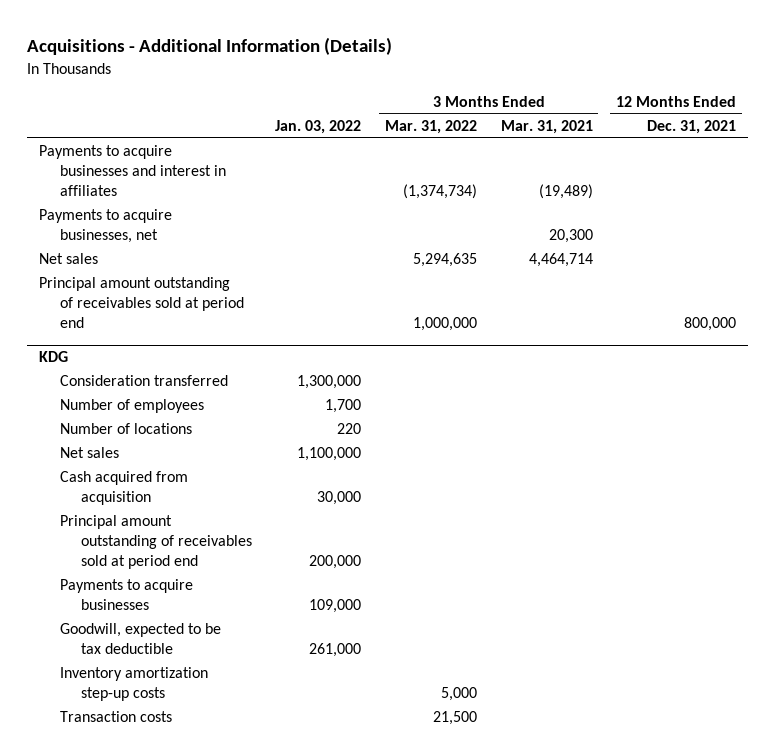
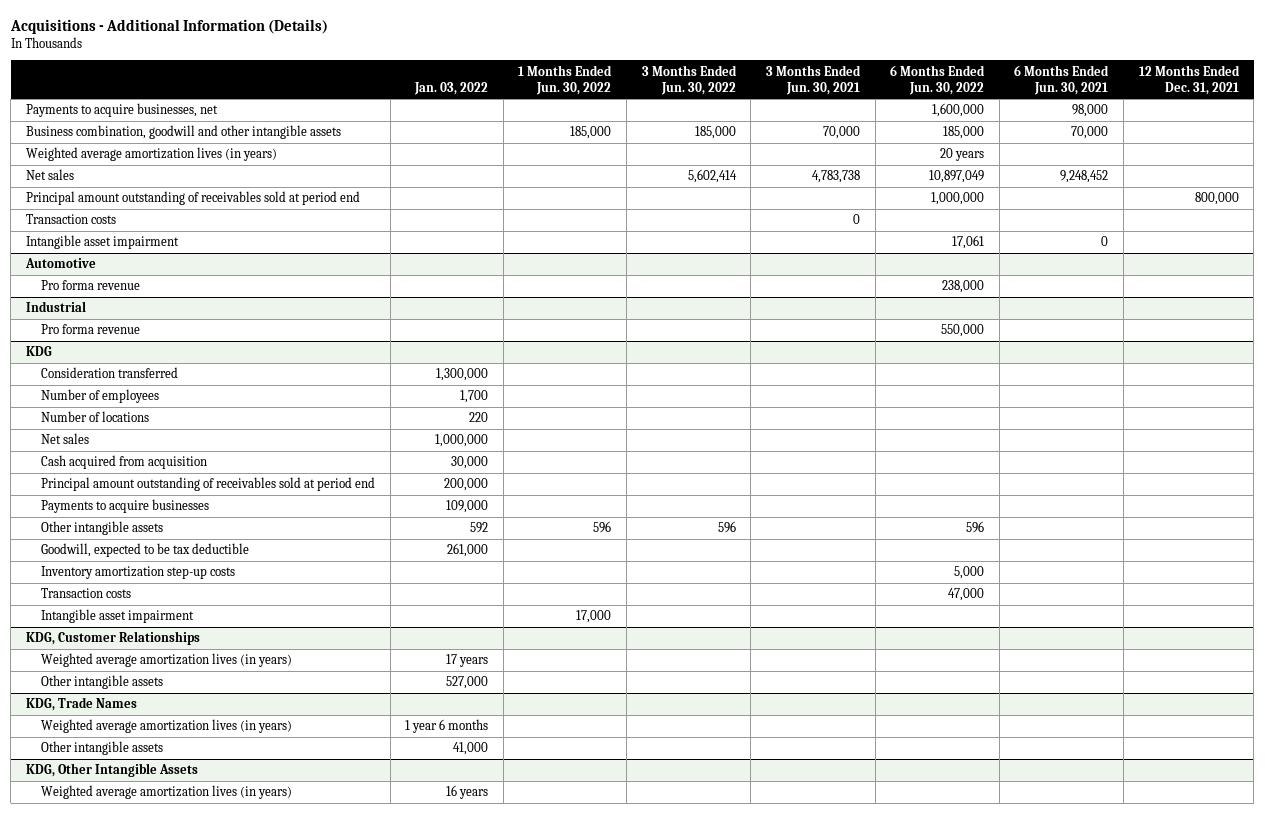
- | Jan. 03, 2022 | 3 Months Ended Mar. 31, 2022 | 3 Months Ended Mar. 31, 2021 | 12 Months Ended Dec. 31, 2021
+ | Jan. 03, 2022 | 1 Months Ended Jun. 30, 2022 | 3 Months Ended Jun. 30, 2022 | 3 Months Ended Jun. 30, 2021 | 6 Months Ended Jun. 30, 2022 | 6 Months Ended Jun. 30, 2021 | 12 Months Ended Dec. 31, 2021
- Payments to acquire businesses and interest in affiliates | | (1,374,734) | (19,489) |
+ Business combination, goodwill and other intangible assets | | 185,000 | 185,000 | 70,000 | 185,000 | 70,000 |
+ Weighted average amortization lives (in years) | | | | | 20 years | |
+ Transaction costs | | | | 0 | | |
+ Intangible asset impairment | | | | | 17,061 | 0 |
+ Automotive
+ Pro forma revenue | | | | | 238,000 | |
+ Industrial
+ Pro forma revenue | | | | | 550,000 | |
@ KDG
- Net sales | 1,100,000 | | |
+ Net sales | 1,000,000 | | | | | |
+ Other intangible assets | 592 | 596 | 596 | | 596 | |
+ Intangible asset impairment | | 17,000 | | | | |
+ KDG, Customer Relationships
+ Weighted average amortization lives (in years) | 17 years | | | | | |
+ Other intangible assets | 527,000 | | | | | |
+ KDG, Trade Names
+ Weighted average amortization lives (in years) | 1 year 6 months | | | | | |
+ Other intangible assets | 41,000 | | | | | |
+ KDG, Other Intangible Assets
+ Weighted average amortization lives (in years) | 16 years | | | | | |

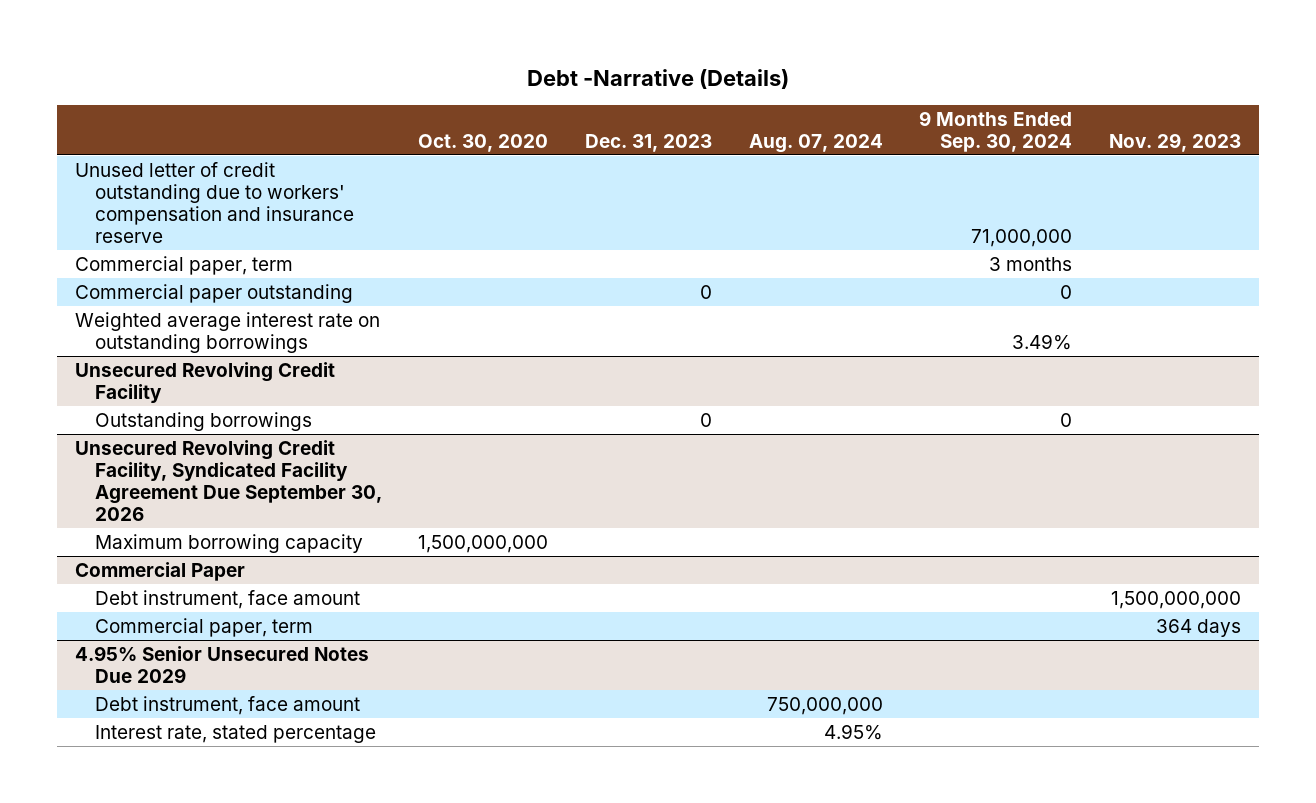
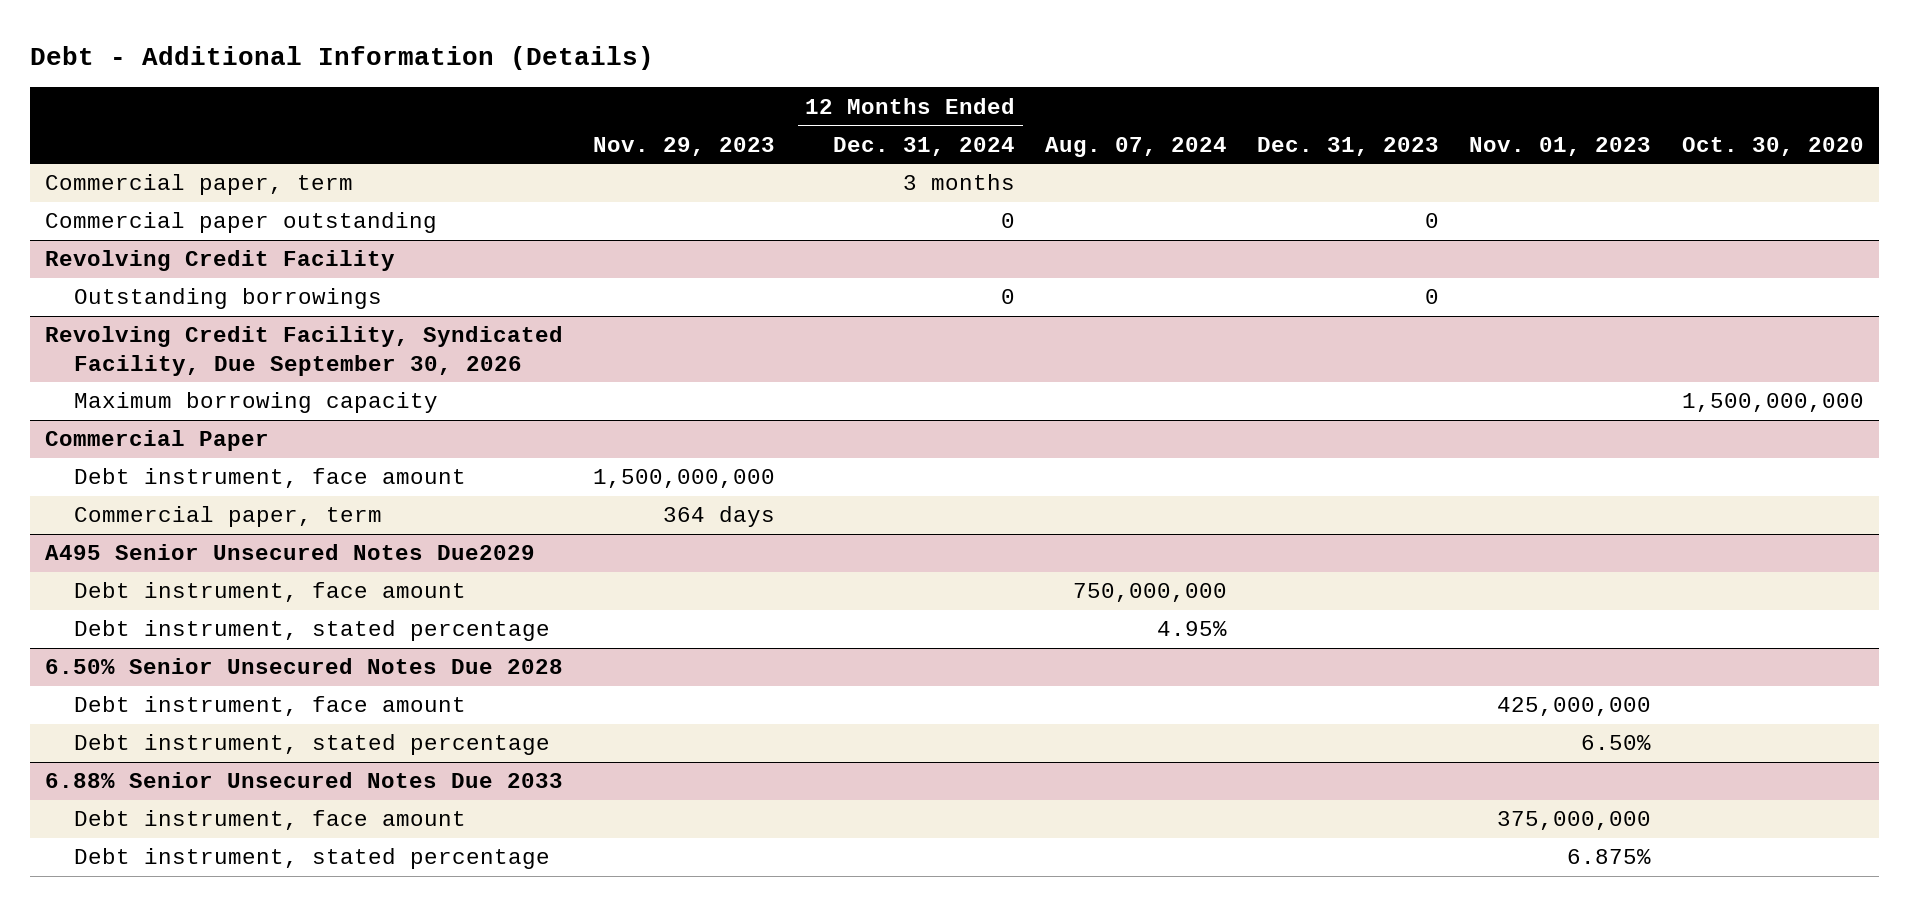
- Debt -Narrative (Details)
+ Debt - Additional Information (Details)
- | Oct. 30, 2020 | Dec. 31, 2023 | Aug. 07, 2024 | 9 Months Ended Sep. 30, 2024 | Nov. 29, 2023
+ | Nov. 29, 2023 | 12 Months Ended Dec. 31, 2024 | Aug. 07, 2024 | Dec. 31, 2023 | Nov. 01, 2023 | Oct. 30, 2020
- Unused letter of credit outstanding due to workers' compensation and insurance reserve | | | | 71,000,000 |
- Weighted average interest rate on outstanding borrowings | | | | 3.49% |
- Unsecured Revolving Credit Facility
+ Revolving Credit Facility
- Unsecured Revolving Credit Facility, Syndicated Facility Agreement Due September 30, 2026
+ Revolving Credit Facility, Syndicated Facility, Due September 30, 2026
- 4.95% Senior Unsecured Notes Due 2029
+ A495 Senior Unsecured Notes Due2029
- Interest rate, stated percentage | | | 4.95% | |
+ Debt instrument, stated percentage | | | 4.95% | | |
+ 6.50% Senior Unsecured Notes Due 2028
+ Debt instrument, face amount | | | | | 425,000,000 |
+ Debt instrument, stated percentage | | | | | 6.50% |
+ 6.88% Senior Unsecured Notes Due 2033
+ Debt instrument, face amount | | | | | 375,000,000 |
+ Debt instrument, stated percentage | | | | | 6.875% |

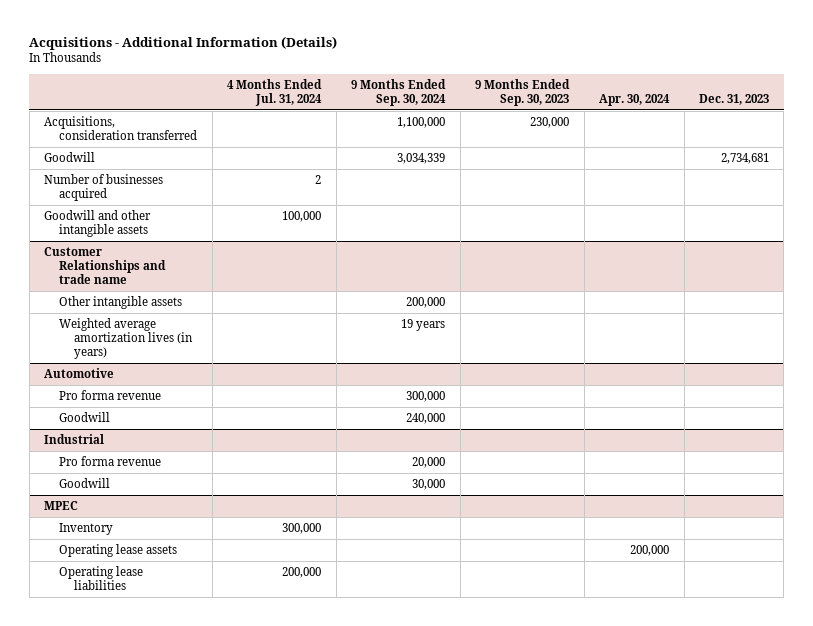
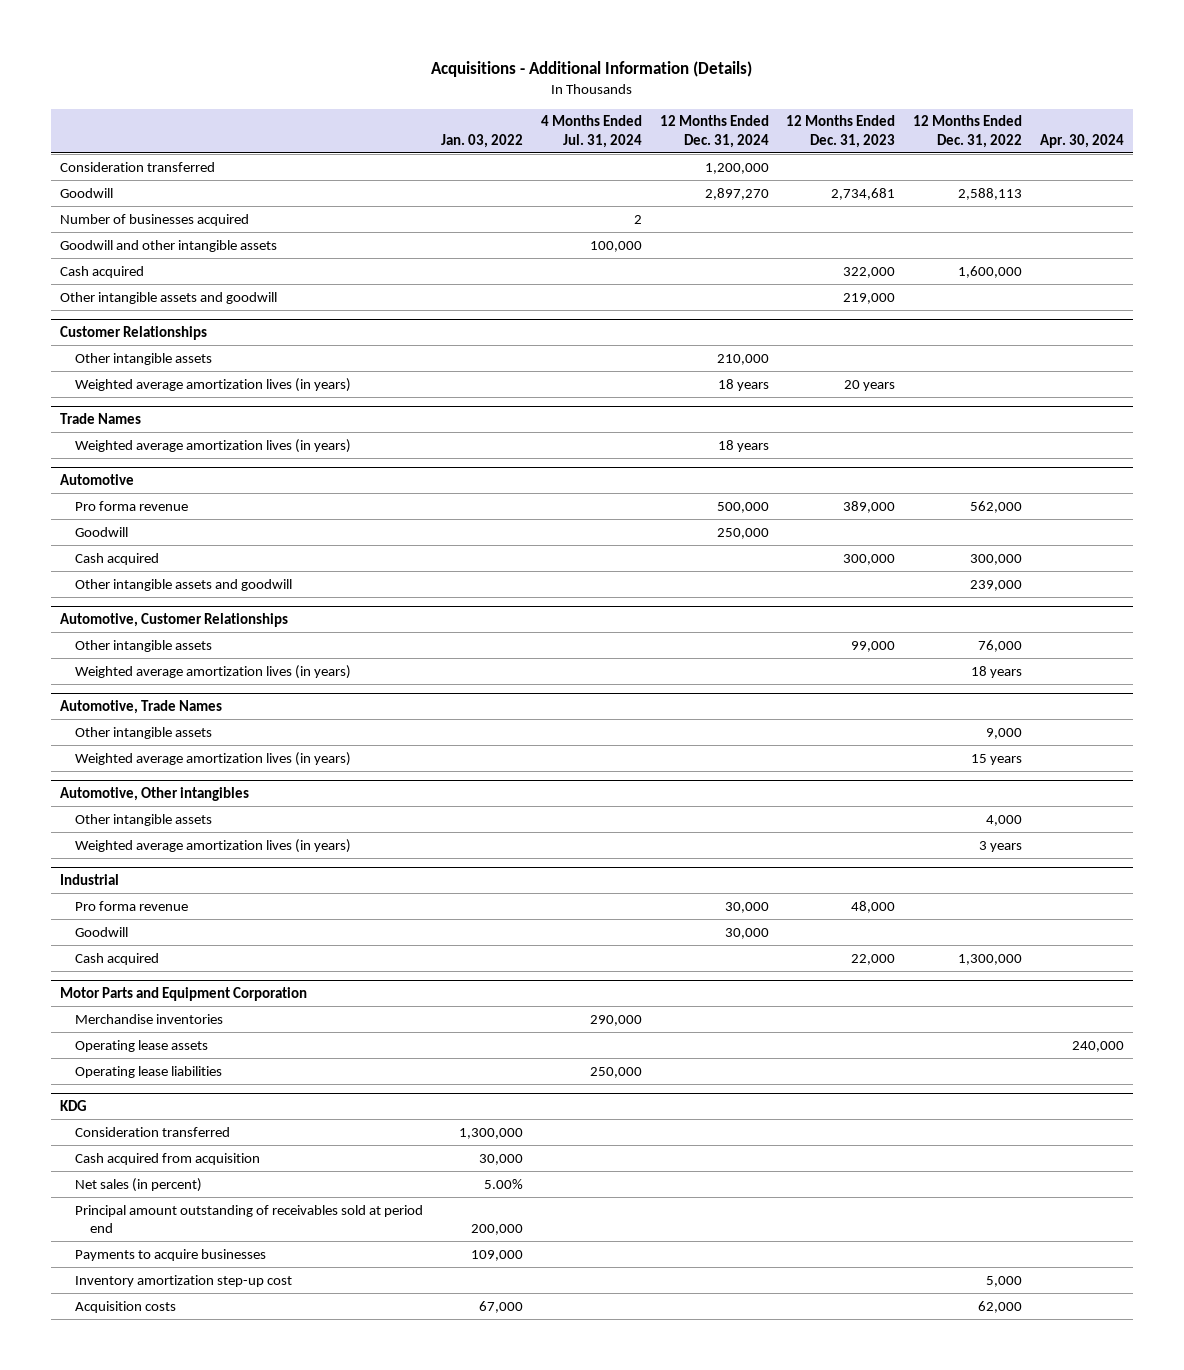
- | 4 Months Ended Jul. 31, 2024 | 9 Months Ended Sep. 30, 2024 | 9 Months Ended Sep. 30, 2023 | Apr. 30, 2024 | Dec. 31, 2023
+ | Jan. 03, 2022 | 4 Months Ended Jul. 31, 2024 | 12 Months Ended Dec. 31, 2024 | 12 Months Ended Dec. 31, 2023 | 12 Months Ended Dec. 31, 2022 | Apr. 30, 2024
- Acquisitions, consideration transferred | | 1,100,000 | 230,000 | |
+ Consideration transferred | | | 1,200,000 | | |
- Customer Relationships and trade name
+ Cash acquired | | | | 322,000 | 1,600,000 |
+ Other intangible assets and goodwill | | | | 219,000 | |
+ Customer Relationships
+ Trade Names
+ Weighted average amortization lives (in years) | | | 18 years | | |
@ Automotive
+ Cash acquired | | | | 300,000 | 300,000 |
+ Other intangible assets and goodwill | | | | | 239,000 |
+ Automotive, Customer Relationships
+ Other intangible assets | | | | 99,000 | 76,000 |
+ Weighted average amortization lives (in years) | | | | | 18 years |
+ Automotive, Trade Names
+ Other intangible assets | | | | | 9,000 |
+ Weighted average amortization lives (in years) | | | | | 15 years |
+ Automotive, Other intangibles
+ Other intangible assets | | | | | 4,000 |
+ Weighted average amortization lives (in years) | | | | | 3 years |
- MPEC
- Inventory | 300,000 | | | |
- Operating lease assets | | | | 200,000 |
- Operating lease liabilities | 200,000 | | | |
@ Industrial
+ Cash acquired | | | | 22,000 | 1,300,000 |
+ Motor Parts and Equipment Corporation
+ Merchandise inventories | | 290,000 | | | |
+ Operating lease assets | | | | | | 240,000
+ Operating lease liabilities | | 250,000 | | | |
+ KDG
+ Consideration transferred | 1,300,000 | | | | |
+ Cash acquired from acquisition | 30,000 | | | | |
+ Net sales (in percent) | 5.00% | | | | |
+ Principal amount outstanding of receivables sold at period end | 200,000 | | | | |
+ Payments to acquire businesses | 109,000 | | | | |
+ Inventory amortization step-up cost | | | | | 5,000 |
+ Acquisition costs | 67,000 | | | | 62,000 |

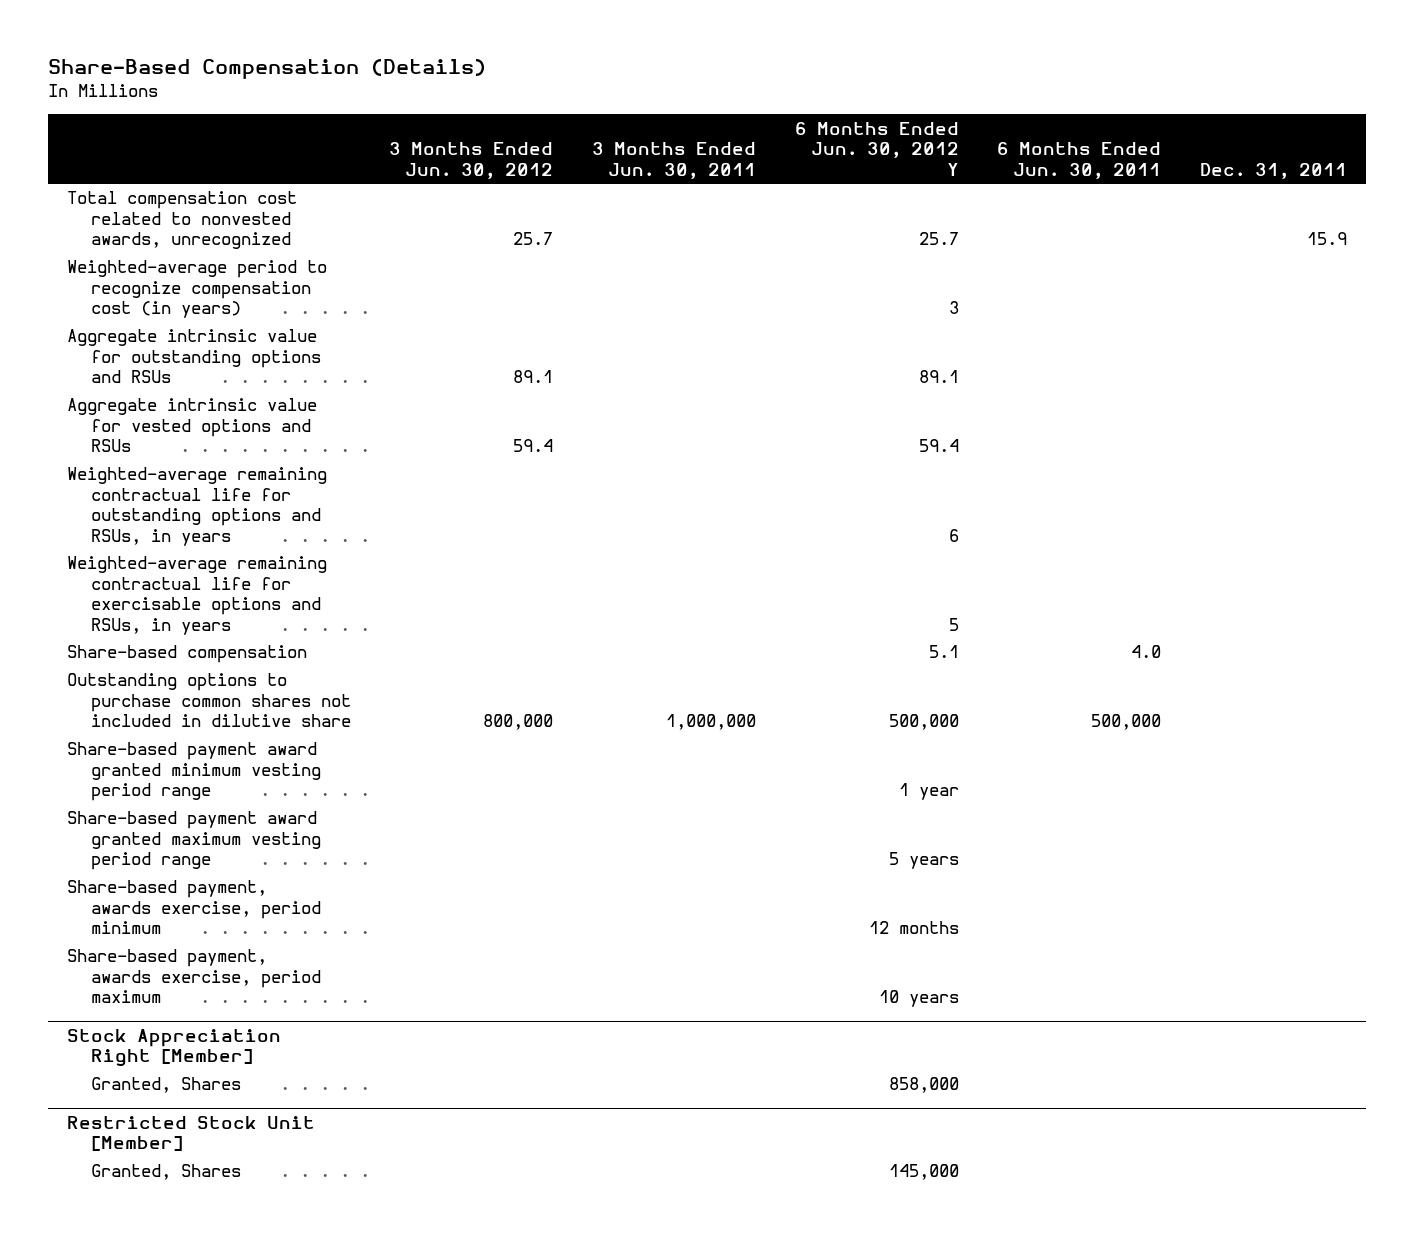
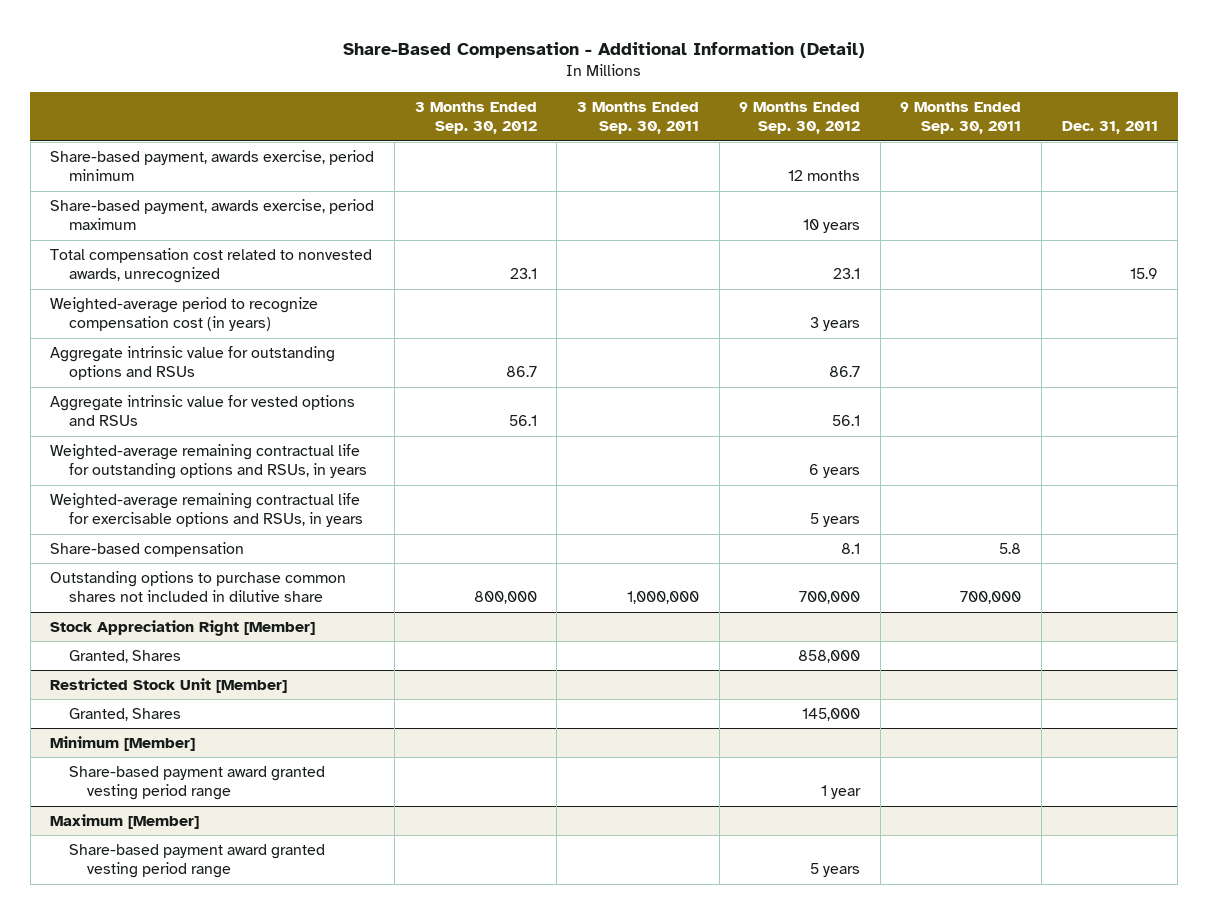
- Share-Based Compensation (Details)
+ Share-Based Compensation - Additional Information (Detail)
- | 3 Months Ended Jun. 30, 2012 | 3 Months Ended Jun. 30, 2011 | 6 Months Ended Jun. 30, 2012 Y | 6 Months Ended Jun. 30, 2011 | Dec. 31, 2011
+ | 3 Months Ended Sep. 30, 2012 | 3 Months Ended Sep. 30, 2011 | 9 Months Ended Sep. 30, 2012 | 9 Months Ended Sep. 30, 2011 | Dec. 31, 2011
moved up: Share-based payment, awards exercise, period minimum | | | 12 months | |
moved up: Share-based payment, awards exercise, period maximum | | | 10 years | |
- Share-based payment award granted minimum vesting period range | | | 1 year | |
- Share-based payment award granted maximum vesting period range | | | 5 years | |
+ Minimum [Member]
+ Share-based payment award granted vesting period range | | | 1 year | |
+ Maximum [Member]
+ Share-based payment award granted vesting period range | | | 5 years | |

